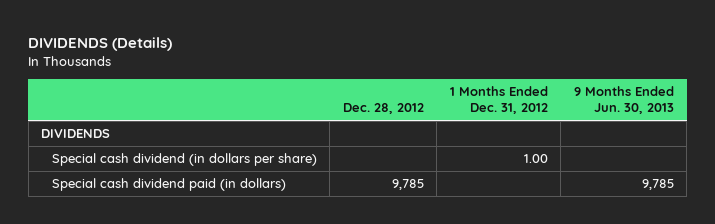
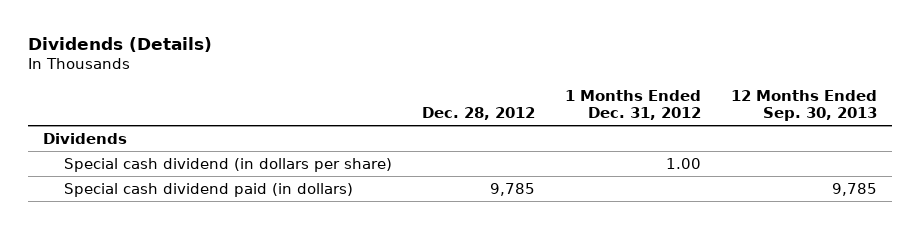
- DIVIDENDS (Details)
+ Dividends (Details)
- | Dec. 28, 2012 | 1 Months Ended Dec. 31, 2012 | 9 Months Ended Jun. 30, 2013
+ | Dec. 28, 2012 | 1 Months Ended Dec. 31, 2012 | 12 Months Ended Sep. 30, 2013
- DIVIDENDS
+ Dividends

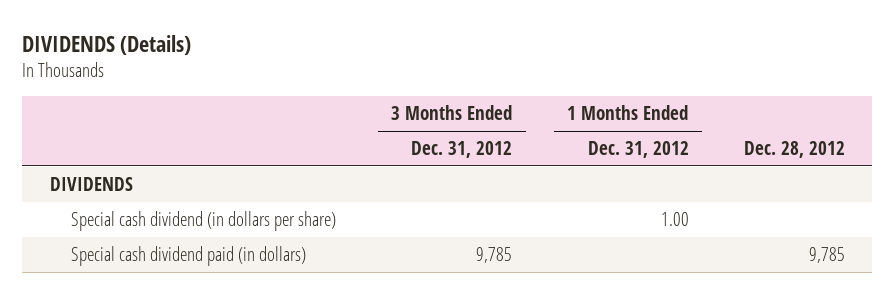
- Dividends (Details)
+ DIVIDENDS (Details)
- | Dec. 28, 2012 | 1 Months Ended Dec. 31, 2012 | 12 Months Ended Sep. 30, 2013
+ | 3 Months Ended Dec. 31, 2012 | 1 Months Ended Dec. 31, 2012 | Dec. 28, 2012
- Dividends
+ DIVIDENDS

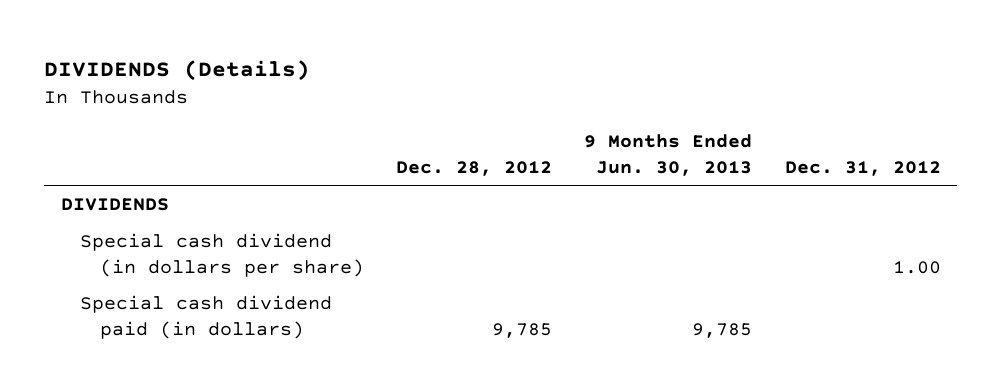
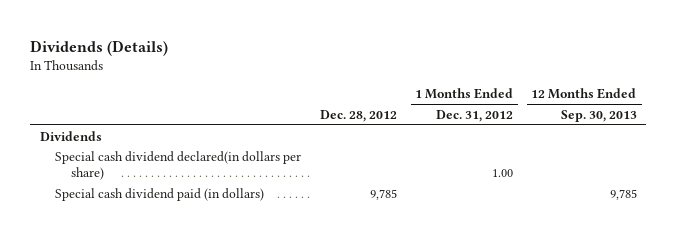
- DIVIDENDS (Details)
+ Dividends (Details)
- | Dec. 28, 2012 | 9 Months Ended Jun. 30, 2013 | Dec. 31, 2012
+ | Dec. 28, 2012 | 1 Months Ended Dec. 31, 2012 | 12 Months Ended Sep. 30, 2013
- DIVIDENDS
- Special cash dividend (in dollars per share) | | | 1.00
+ Dividends
+ Special cash dividend declared(in dollars per share) | | 1.00 |

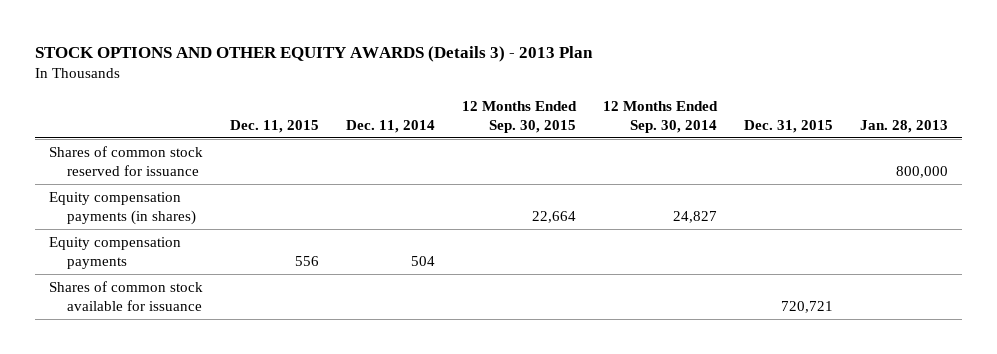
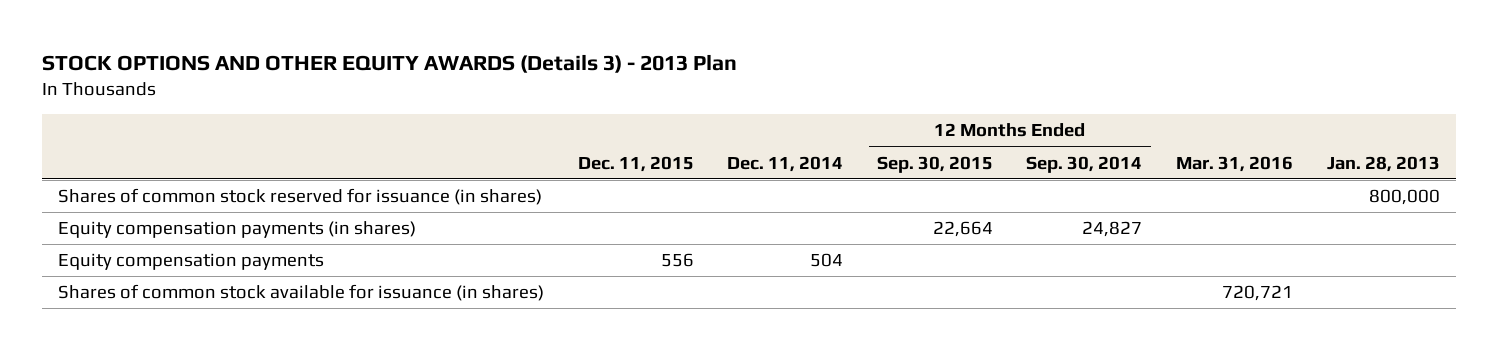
- | Dec. 11, 2015 | Dec. 11, 2014 | 12 Months Ended Sep. 30, 2015 | 12 Months Ended Sep. 30, 2014 | Dec. 31, 2015 | Jan. 28, 2013
+ | Dec. 11, 2015 | Dec. 11, 2014 | 12 Months Ended Sep. 30, 2015 | 12 Months Ended Sep. 30, 2014 | Mar. 31, 2016 | Jan. 28, 2013
- Shares of common stock reserved for issuance | | | | | | 800,000
+ Shares of common stock reserved for issuance (in shares) | | | | | | 800,000
- Shares of common stock available for issuance | | | | | 720,721 |
+ Shares of common stock available for issuance (in shares) | | | | | 720,721 |

